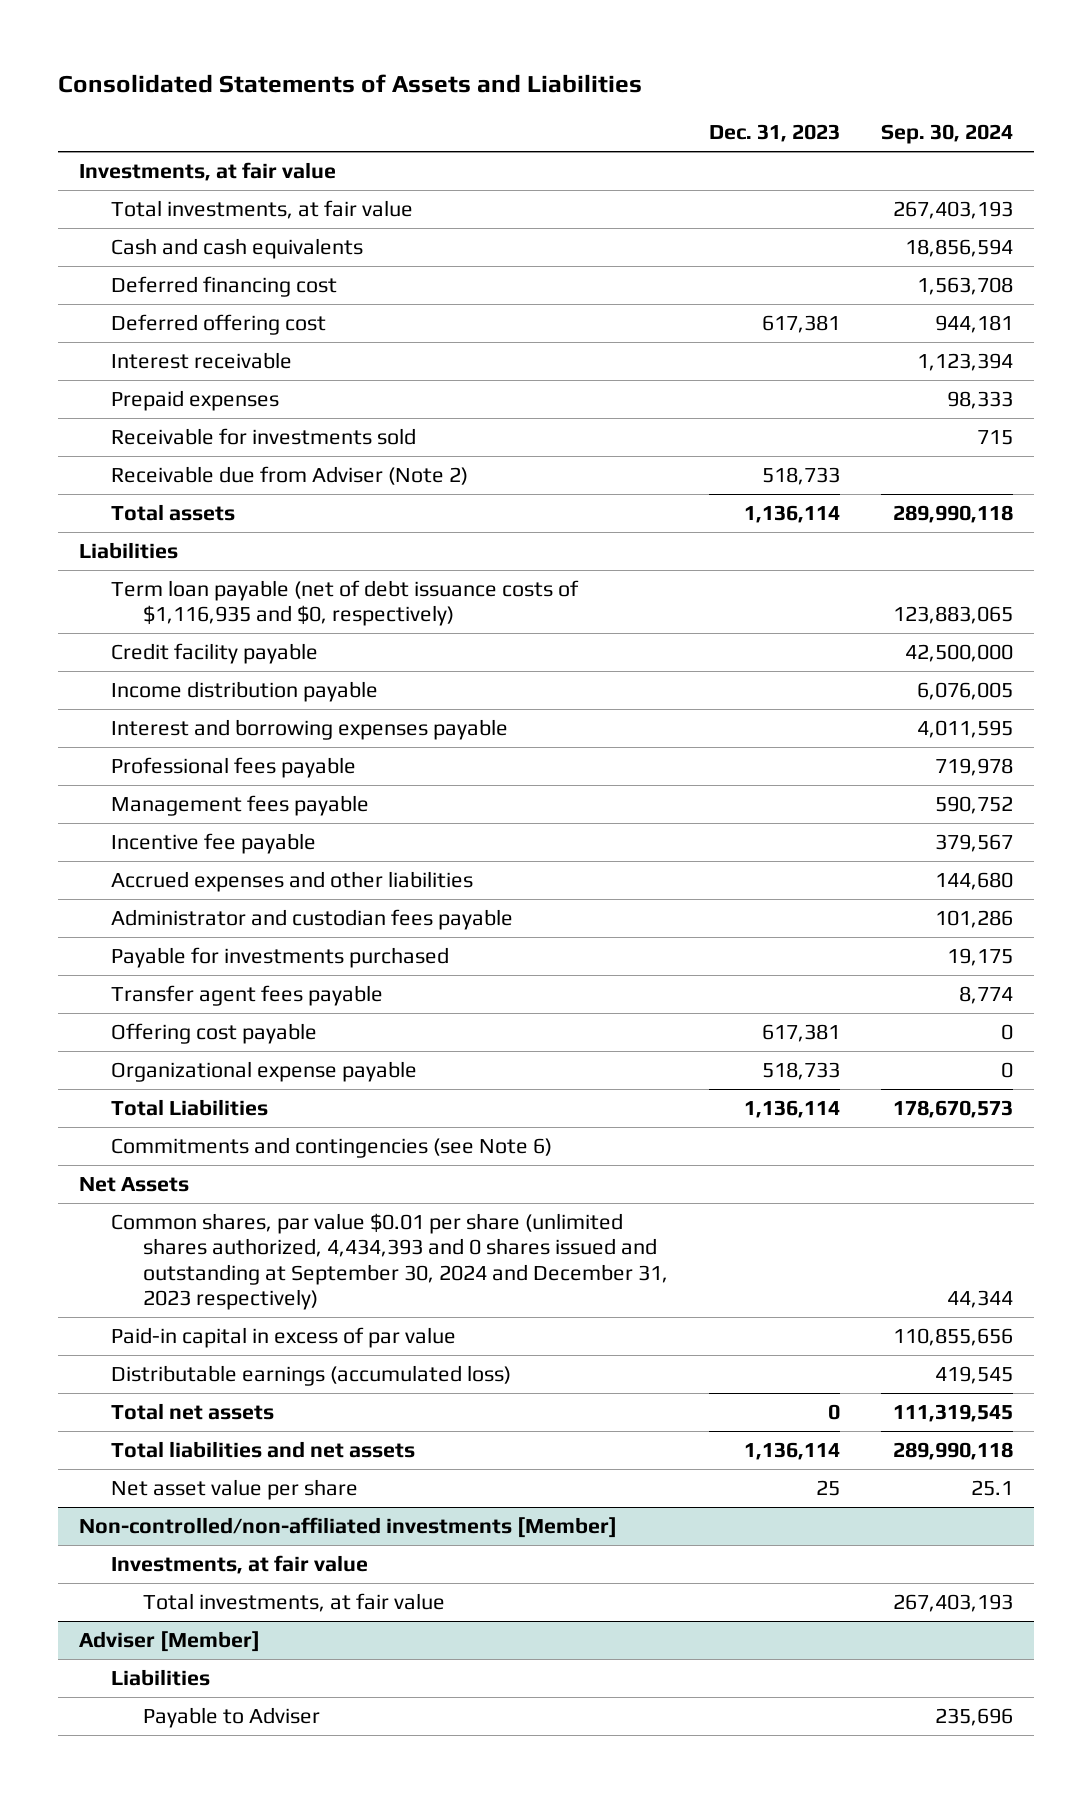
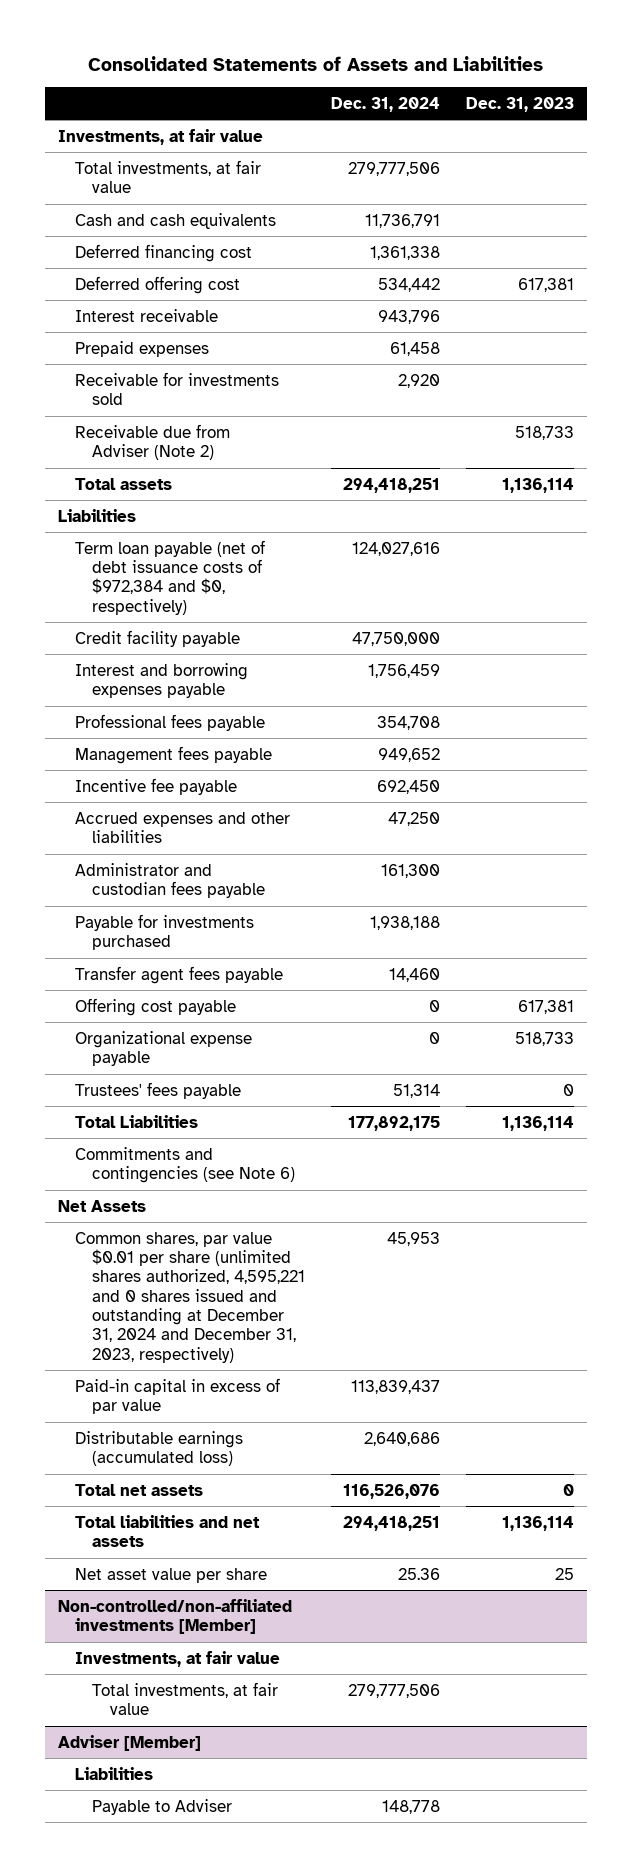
- | Dec. 31, 2023 | Sep. 30, 2024
+ | Dec. 31, 2024 | Dec. 31, 2023
- Term loan payable (net of debt issuance costs of $1,116,935 and $0, respectively) | | 123,883,065
+ Term loan payable (net of debt issuance costs of $972,384 and $0, respectively) | 124,027,616 |
- Income distribution payable | | 6,076,005
+ Trustees' fees payable | 51,314 | 0
- Common shares, par value $0.01 per share (unlimited shares authorized, 4,434,393 and 0 shares issued and outstanding at September 30, 2024 and December 31, 2023 respectively) | | 44,344
+ Common shares, par value $0.01 per share (unlimited shares authorized, 4,595,221 and 0 shares issued and outstanding at December 31, 2024 and December 31, 2023, respectively) | 45,953 |

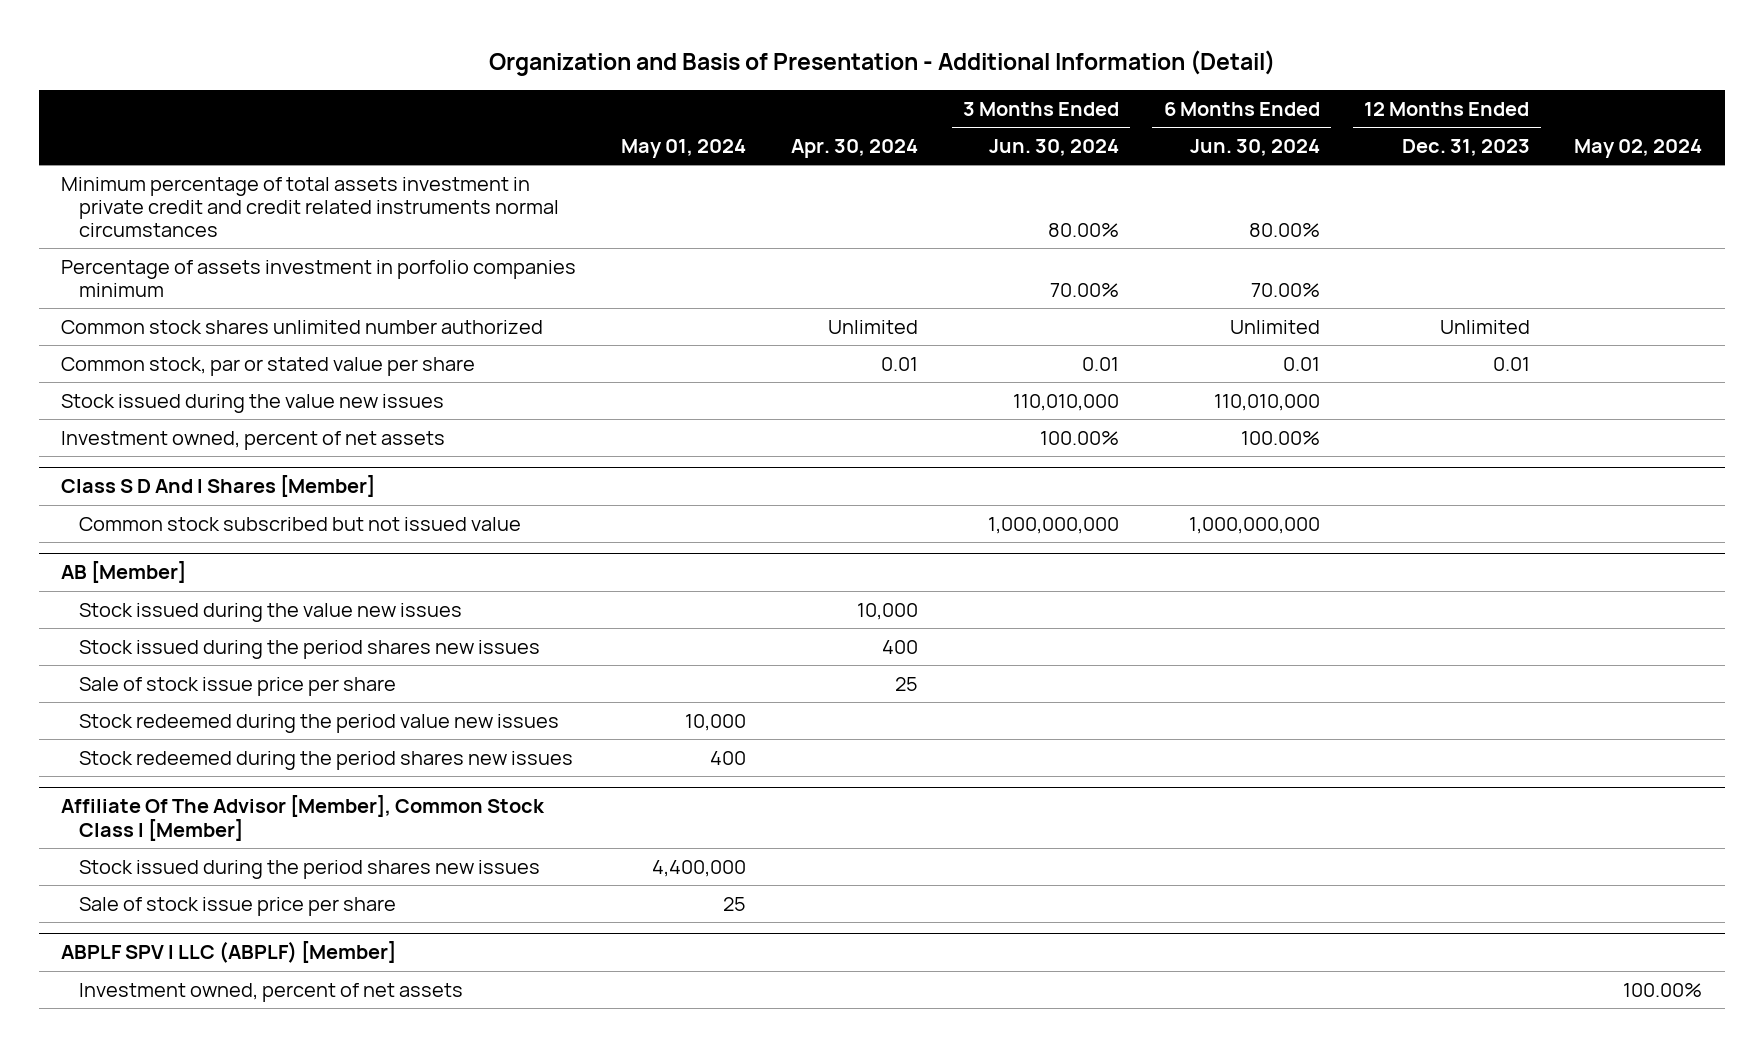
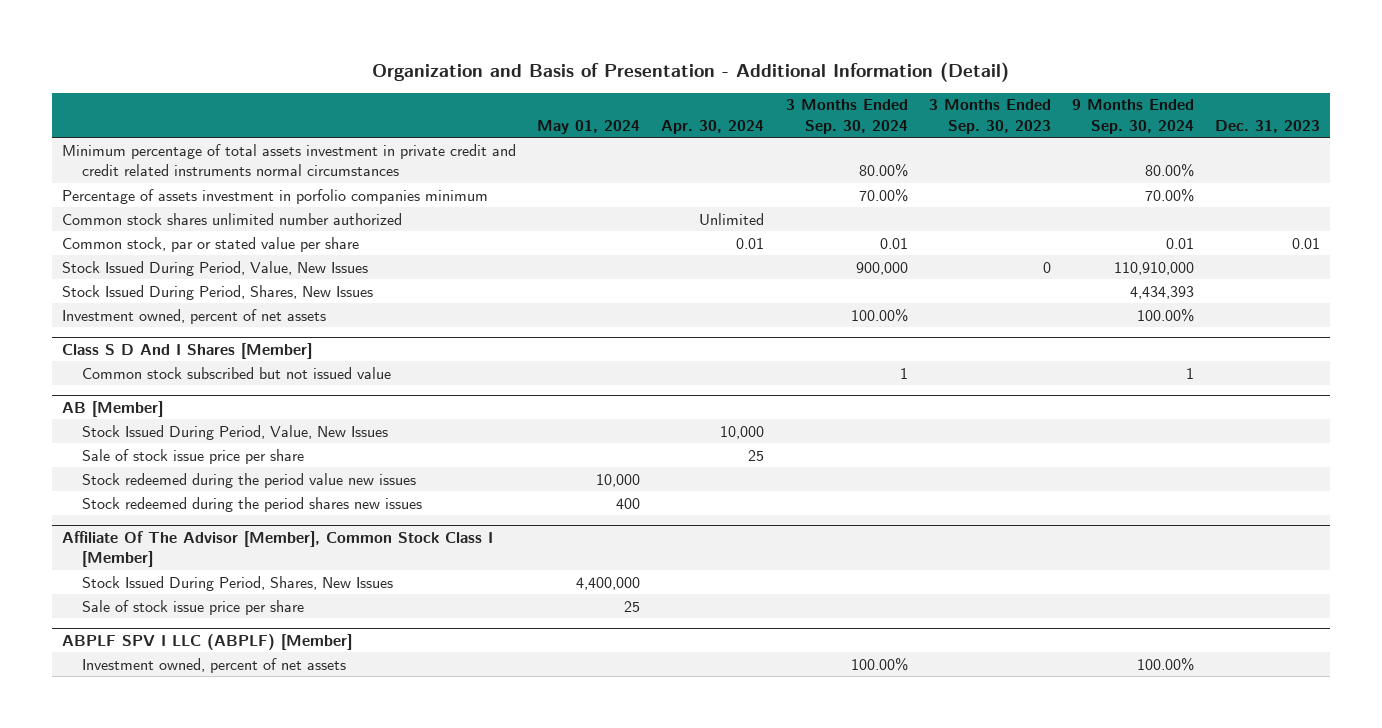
- | May 01, 2024 | Apr. 30, 2024 | 3 Months Ended Jun. 30, 2024 | 6 Months Ended Jun. 30, 2024 | 12 Months Ended Dec. 31, 2023 | May 02, 2024
+ | May 01, 2024 | Apr. 30, 2024 | 3 Months Ended Sep. 30, 2024 | 3 Months Ended Sep. 30, 2023 | 9 Months Ended Sep. 30, 2024 | Dec. 31, 2023
- Stock issued during the value new issues | | | 110,010,000 | 110,010,000 | |
+ Stock Issued During Period, Value, New Issues | | | 900,000 | 0 | 110,910,000 |
+ Stock Issued During Period, Shares, New Issues | | | | | 4,434,393 |
@ AB [Member]
- Stock issued during the value new issues | | 10,000 | | | |
- Stock issued during the period shares new issues | | 400 | | | |
+ Stock Issued During Period, Value, New Issues | | 10,000 | | | |
@ Affiliate Of The Advisor [Member], Common Stock Class I [Member]
- Stock issued during the period shares new issues | 4,400,000 | | | | |
+ Stock Issued During Period, Shares, New Issues | 4,400,000 | | | | |

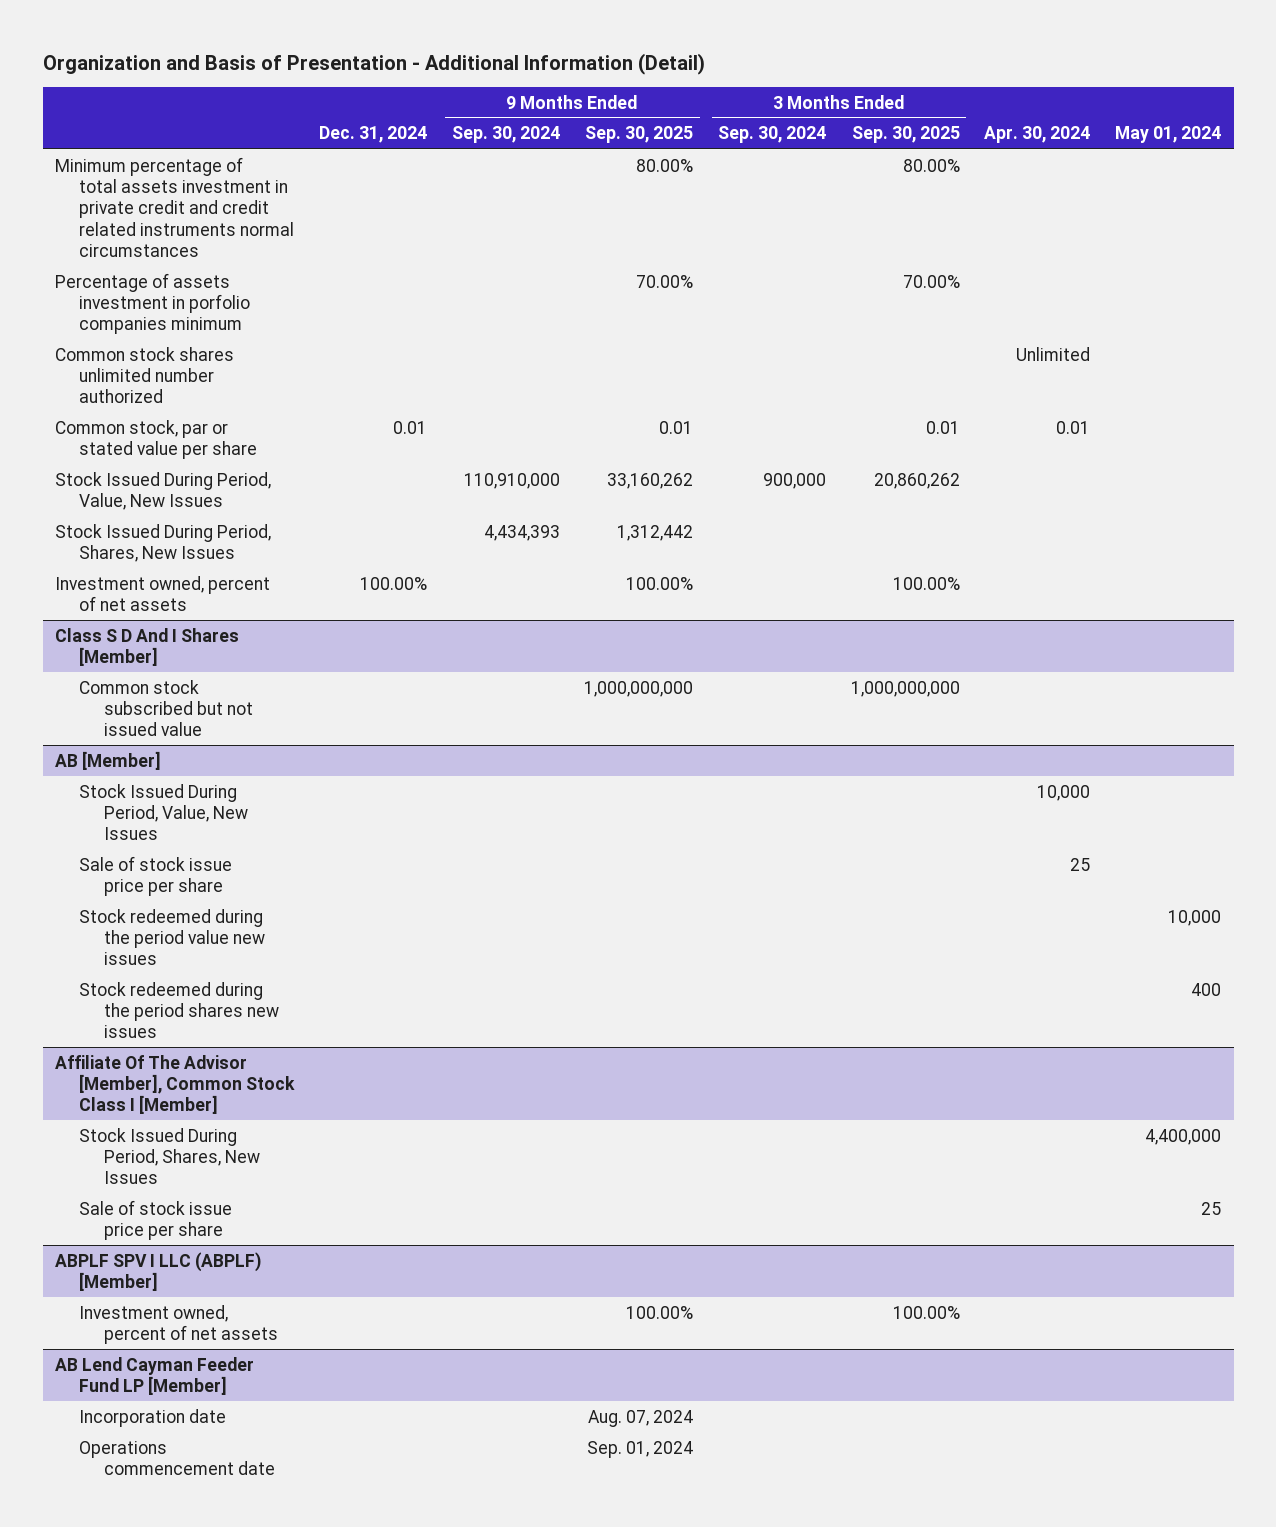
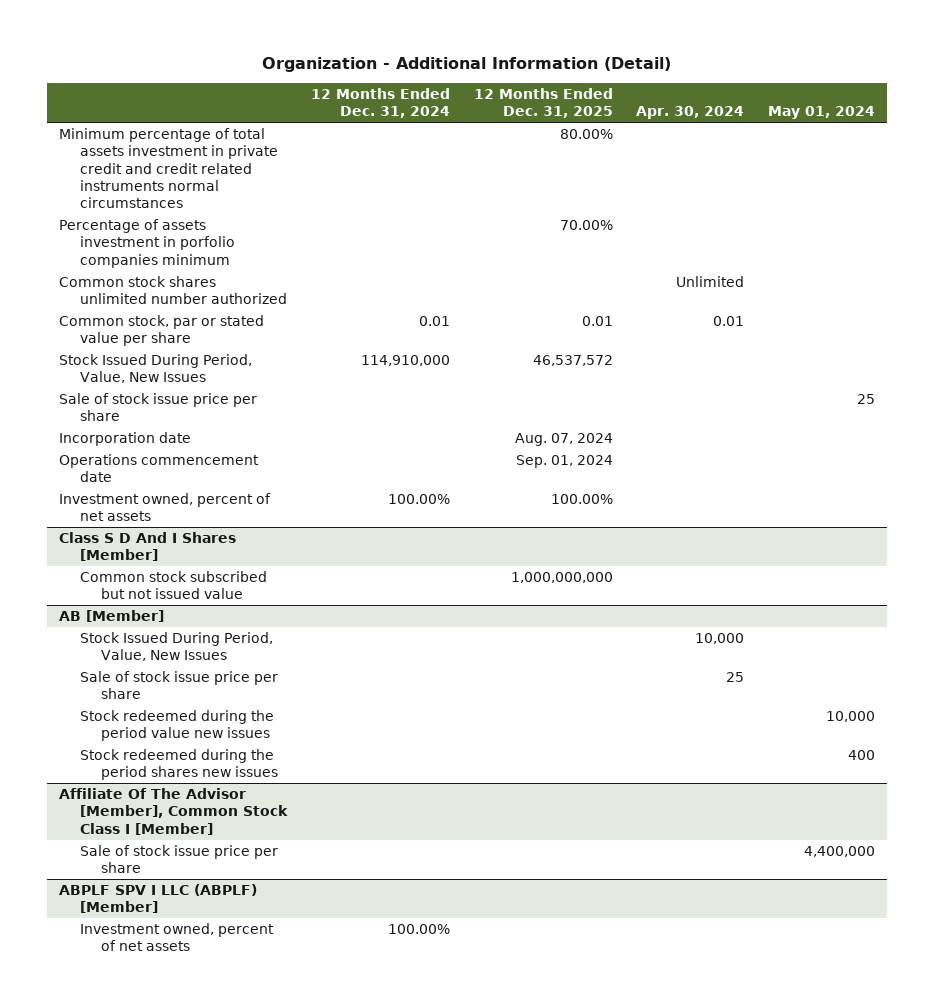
- Organization and Basis of Presentation - Additional Information (Detail)
+ Organization - Additional Information (Detail)
- | Dec. 31, 2024 | 9 Months Ended Sep. 30, 2024 | 9 Months Ended Sep. 30, 2025 | 3 Months Ended Sep. 30, 2024 | 3 Months Ended Sep. 30, 2025 | Apr. 30, 2024 | May 01, 2024
+ | 12 Months Ended Dec. 31, 2024 | 12 Months Ended Dec. 31, 2025 | Apr. 30, 2024 | May 01, 2024
- Stock Issued During Period, Shares, New Issues | | 4,434,393 | 1,312,442 | | | |
+ Sale of stock issue price per share | | | | 25
+ Incorporation date | | Aug. 07, 2024 | |
+ Operations commencement date | | Sep. 01, 2024 | |
@ Affiliate Of The Advisor [Member], Common Stock Class I [Member]
- Stock Issued During Period, Shares, New Issues | | | | | | | 4,400,000
- Sale of stock issue price per share | | | | | | | 25
+ Sale of stock issue price per share | | | | 4,400,000
- AB Lend Cayman Feeder Fund LP [Member]
- Incorporation date | | | Aug. 07, 2024 | | | |
- Operations commencement date | | | Sep. 01, 2024 | | | |

